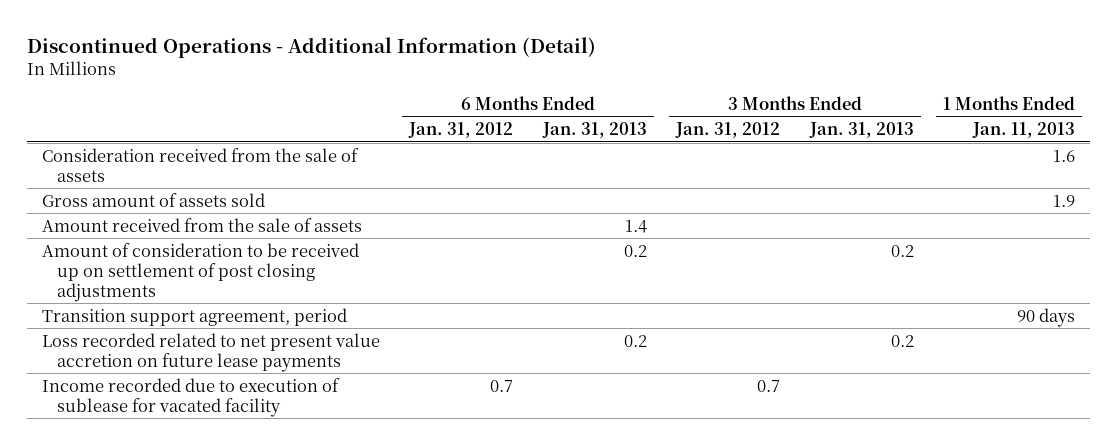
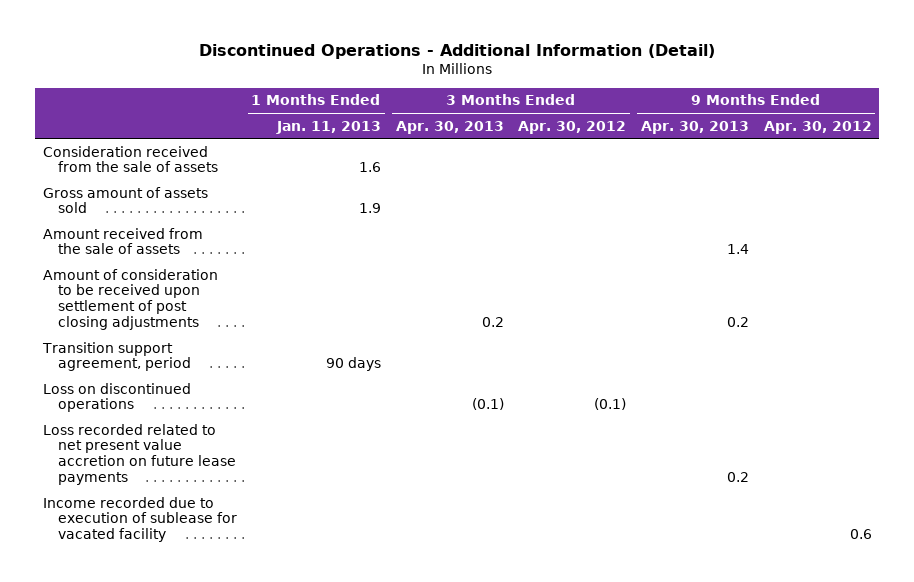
- | 6 Months Ended Jan. 31, 2012 | 6 Months Ended Jan. 31, 2013 | 3 Months Ended Jan. 31, 2012 | 3 Months Ended Jan. 31, 2013 | 1 Months Ended Jan. 11, 2013
+ | 1 Months Ended Jan. 11, 2013 | 3 Months Ended Apr. 30, 2013 | 3 Months Ended Apr. 30, 2012 | 9 Months Ended Apr. 30, 2013 | 9 Months Ended Apr. 30, 2012
- Amount of consideration to be received up on settlement of post closing adjustments | | 0.2 | | 0.2 |
+ Amount of consideration to be received upon settlement of post closing adjustments | | 0.2 | | 0.2 |
+ Loss on discontinued operations | | (0.1) | (0.1) | |

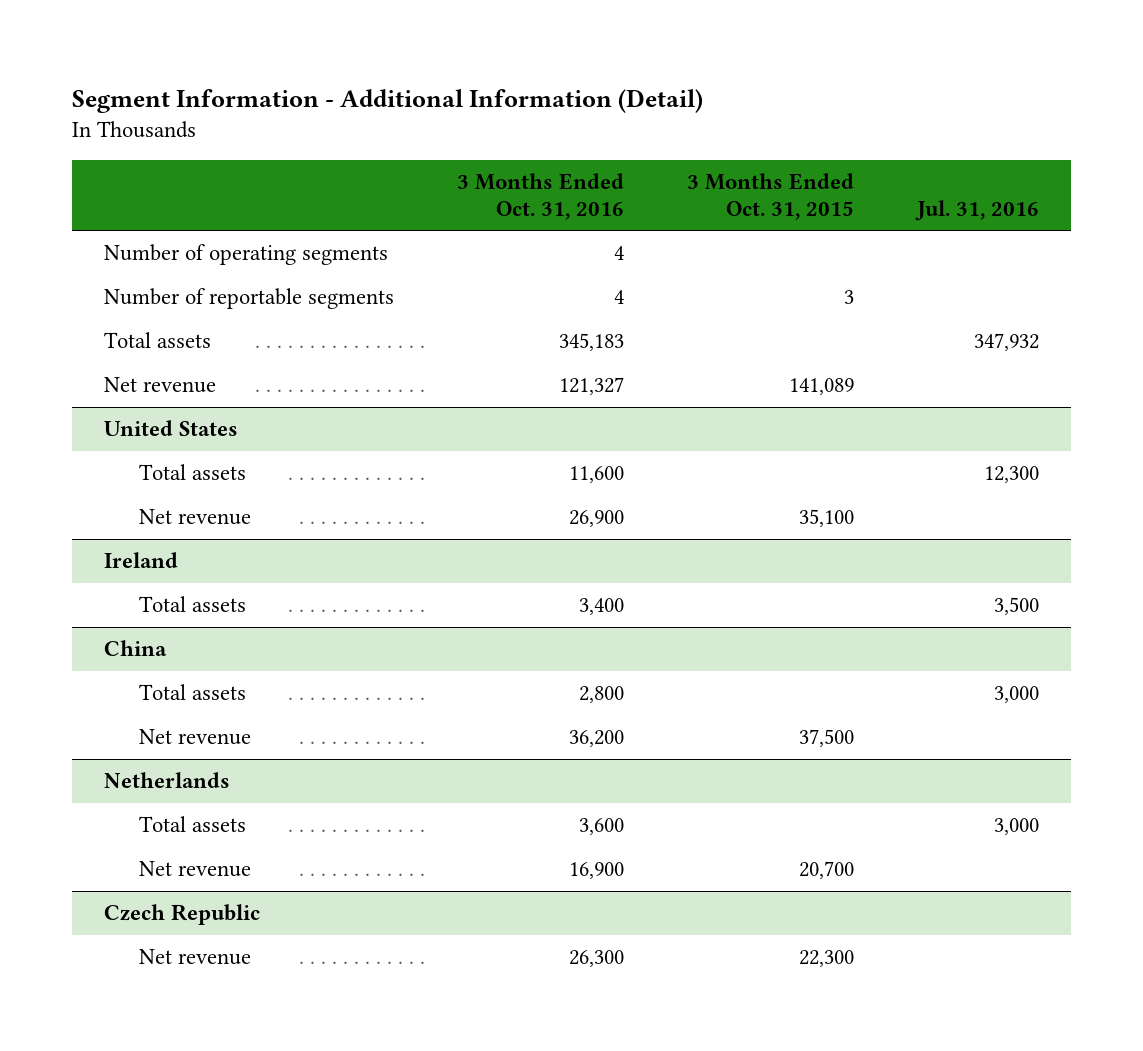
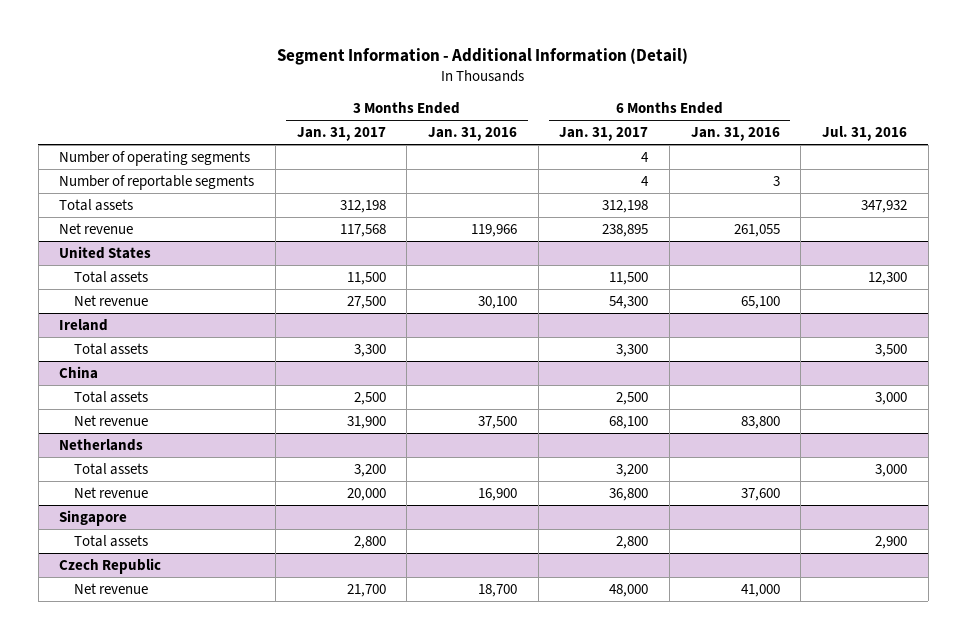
- | 3 Months Ended Oct. 31, 2016 | 3 Months Ended Oct. 31, 2015 | Jul. 31, 2016
+ | 3 Months Ended Jan. 31, 2017 | 3 Months Ended Jan. 31, 2016 | 6 Months Ended Jan. 31, 2017 | 6 Months Ended Jan. 31, 2016 | Jul. 31, 2016
+ Singapore
+ Total assets | 2,800 | | 2,800 | | 2,900

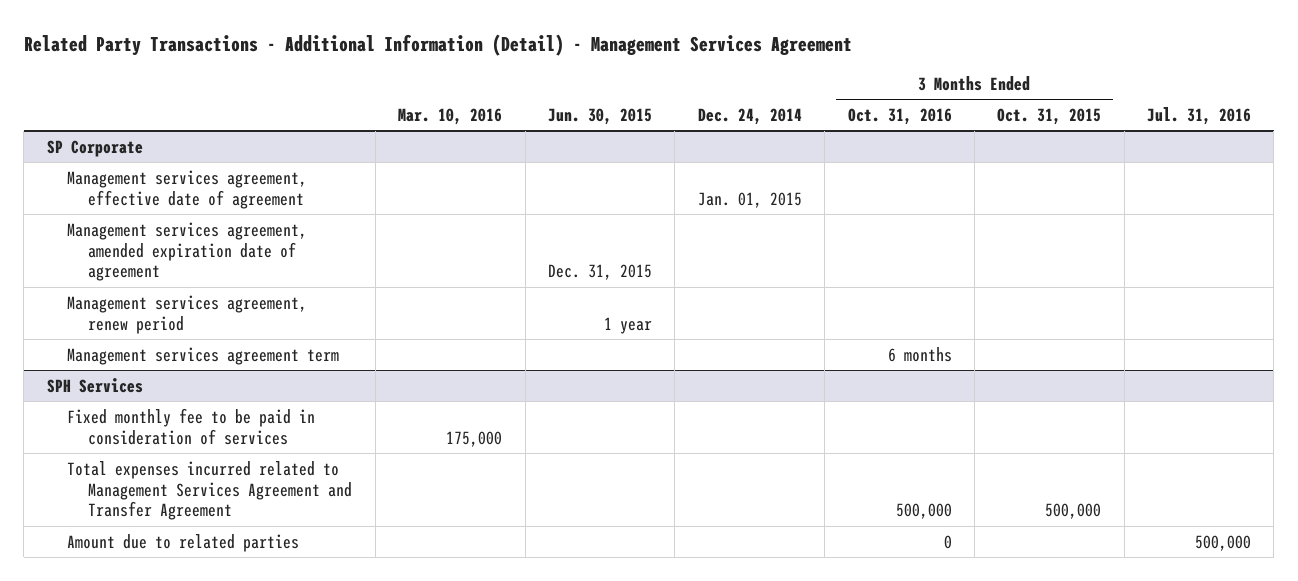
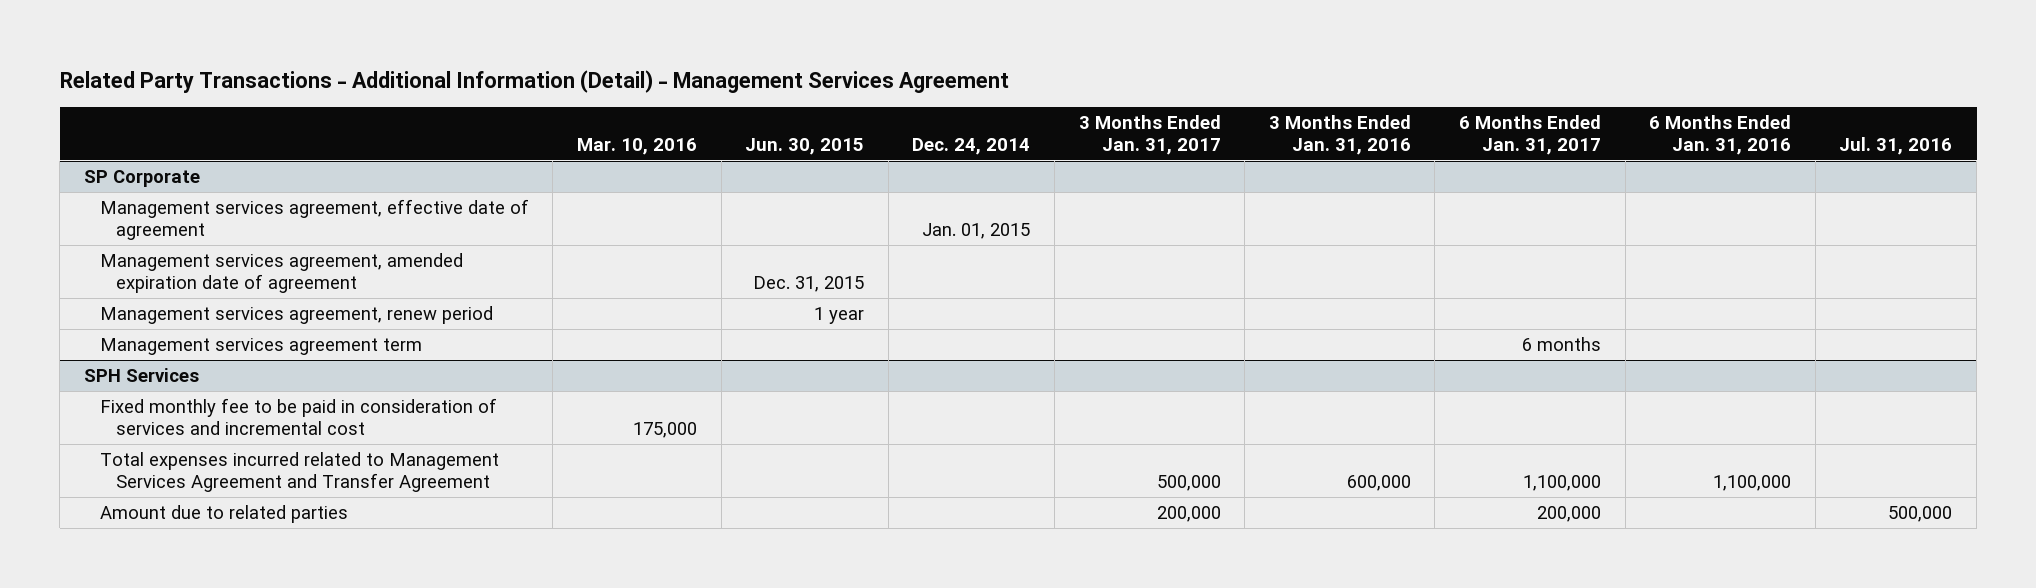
- | Mar. 10, 2016 | Jun. 30, 2015 | Dec. 24, 2014 | 3 Months Ended Oct. 31, 2016 | 3 Months Ended Oct. 31, 2015 | Jul. 31, 2016
+ | Mar. 10, 2016 | Jun. 30, 2015 | Dec. 24, 2014 | 3 Months Ended Jan. 31, 2017 | 3 Months Ended Jan. 31, 2016 | 6 Months Ended Jan. 31, 2017 | 6 Months Ended Jan. 31, 2016 | Jul. 31, 2016
@ SPH Services
- Fixed monthly fee to be paid in consideration of services | 175,000 | | | | |
+ Fixed monthly fee to be paid in consideration of services and incremental cost | 175,000 | | | | | | |

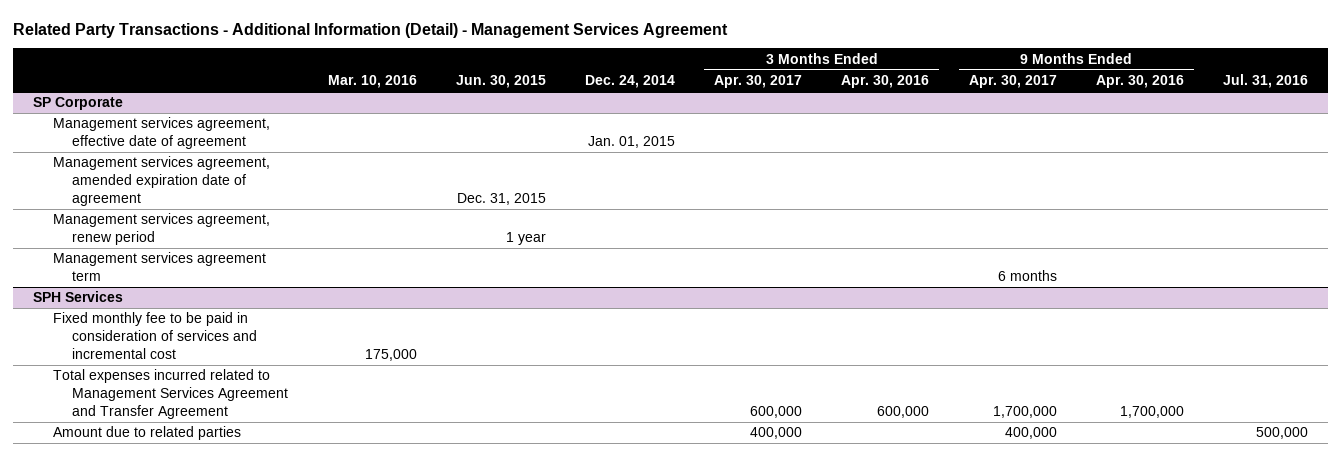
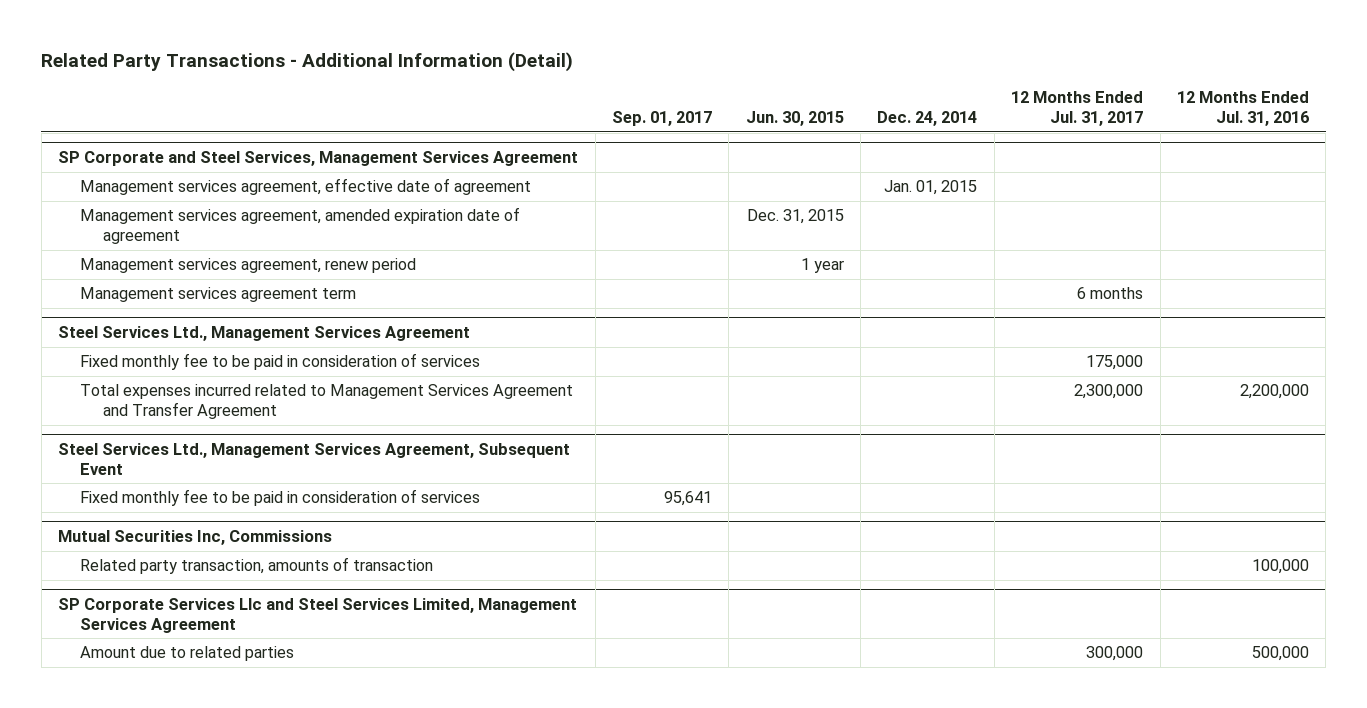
- Related Party Transactions - Additional Information (Detail) - Management Services Agreement
+ Related Party Transactions - Additional Information (Detail)
- | Mar. 10, 2016 | Jun. 30, 2015 | Dec. 24, 2014 | 3 Months Ended Apr. 30, 2017 | 3 Months Ended Apr. 30, 2016 | 9 Months Ended Apr. 30, 2017 | 9 Months Ended Apr. 30, 2016 | Jul. 31, 2016
+ | Sep. 01, 2017 | Jun. 30, 2015 | Dec. 24, 2014 | 12 Months Ended Jul. 31, 2017 | 12 Months Ended Jul. 31, 2016
- SP Corporate
+ SP Corporate and Steel Services, Management Services Agreement
- SPH Services
- Fixed monthly fee to be paid in consideration of services and incremental cost | 175,000 | | | | | | |
- Total expenses incurred related to Management Services Agreement and Transfer Agreement | | | | 600,000 | 600,000 | 1,700,000 | 1,700,000 |
- Amount due to related parties | | | | 400,000 | | 400,000 | | 500,000
+ Steel Services Ltd., Management Services Agreement
+ Fixed monthly fee to be paid in consideration of services | | | | 175,000 |
+ Total expenses incurred related to Management Services Agreement and Transfer Agreement | | | | 2,300,000 | 2,200,000
+ Steel Services Ltd., Management Services Agreement, Subsequent Event
+ Fixed monthly fee to be paid in consideration of services | 95,641 | | | |
+ Mutual Securities Inc, Commissions
+ Related party transaction, amounts of transaction | | | | | 100,000
+ SP Corporate Services Llc and Steel Services Limited, Management Services Agreement
+ Amount due to related parties | | | | 300,000 | 500,000

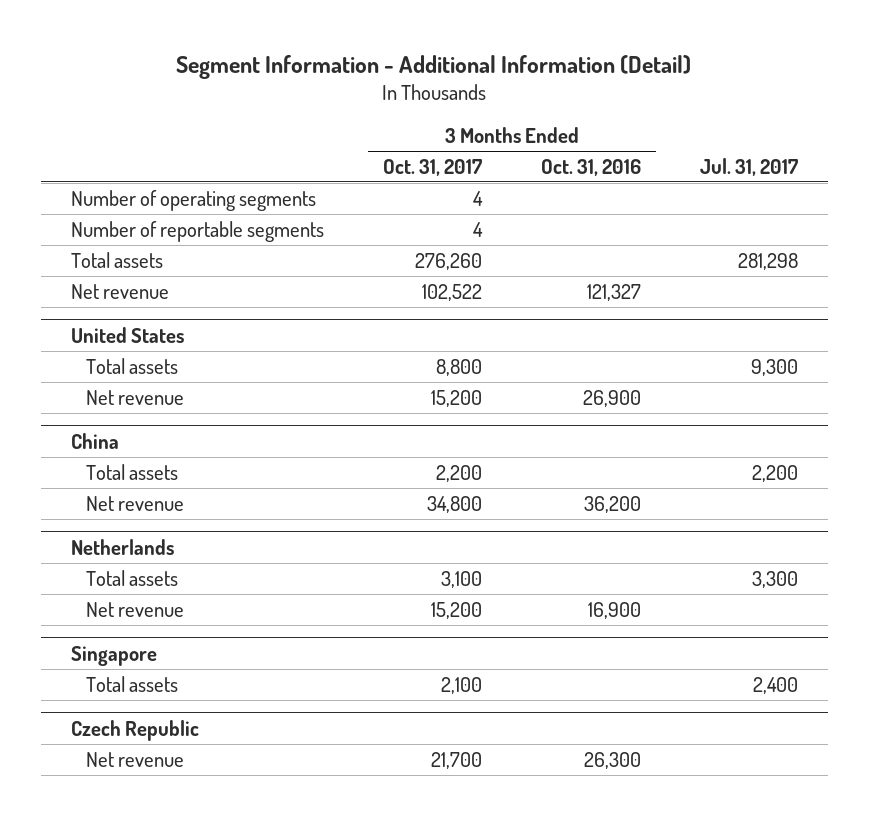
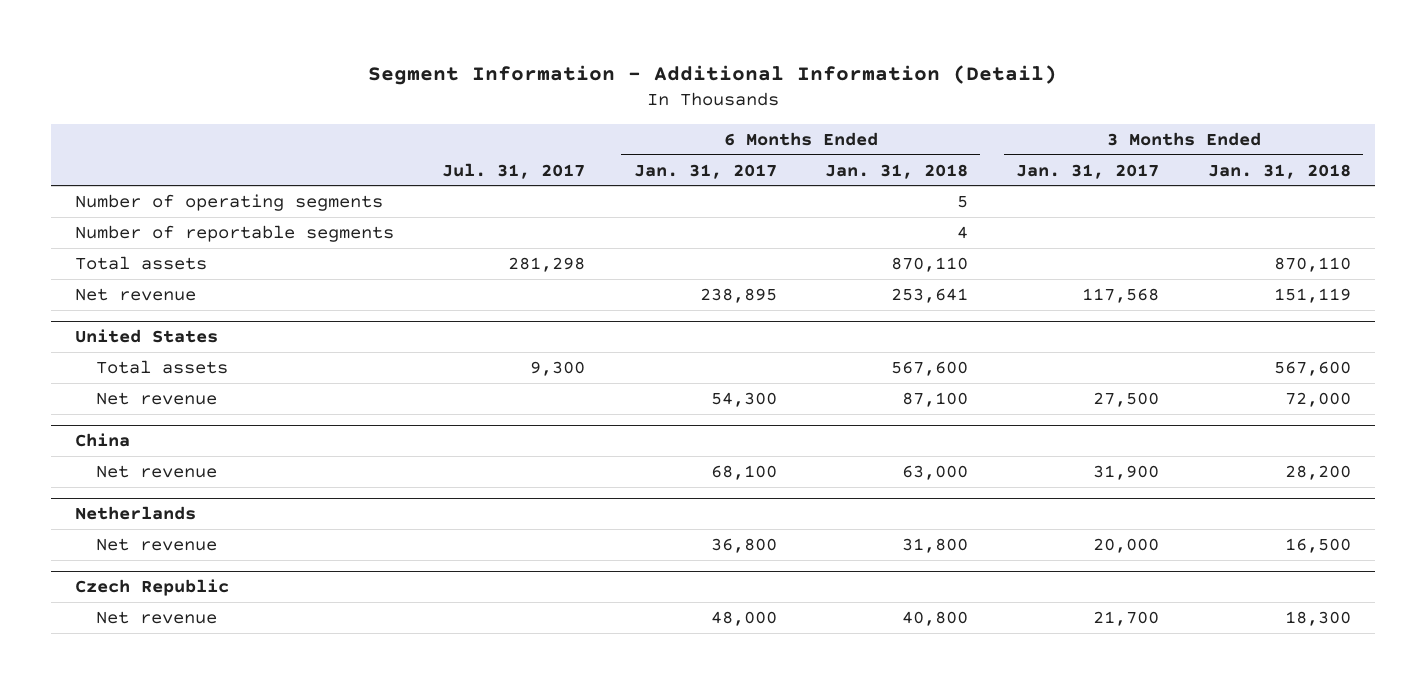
- | 3 Months Ended Oct. 31, 2017 | 3 Months Ended Oct. 31, 2016 | Jul. 31, 2017
+ | Jul. 31, 2017 | 6 Months Ended Jan. 31, 2017 | 6 Months Ended Jan. 31, 2018 | 3 Months Ended Jan. 31, 2017 | 3 Months Ended Jan. 31, 2018
@ China
- Total assets | 2,200 | | 2,200
@ Netherlands
- Total assets | 3,100 | | 3,300
- Singapore
- Total assets | 2,100 | | 2,400

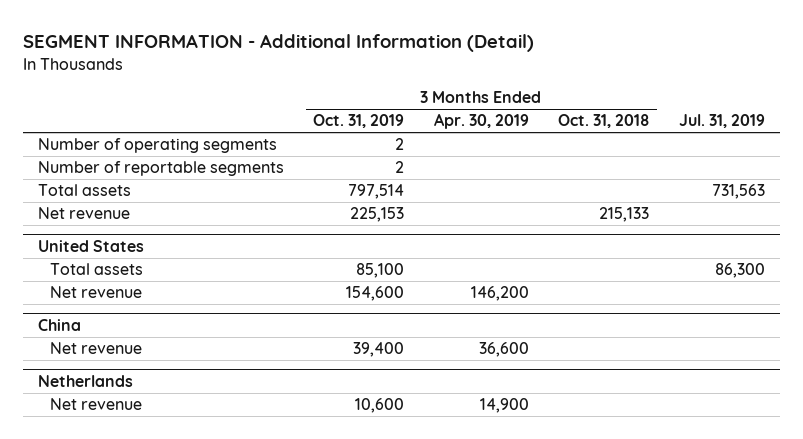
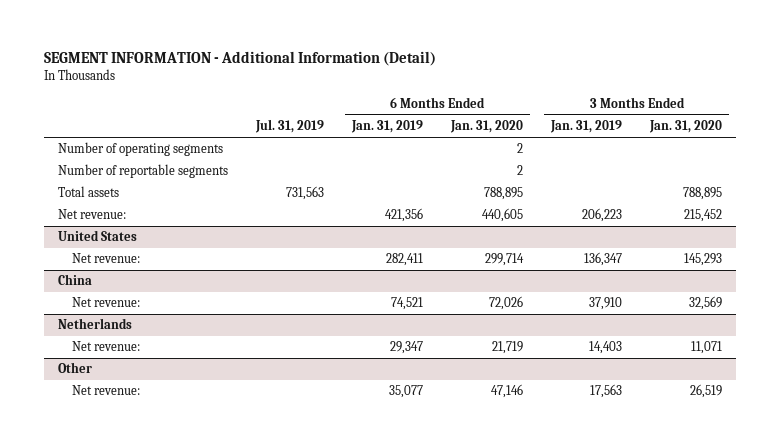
- | 3 Months Ended Oct. 31, 2019 | 3 Months Ended Apr. 30, 2019 | 3 Months Ended Oct. 31, 2018 | Jul. 31, 2019
+ | Jul. 31, 2019 | 6 Months Ended Jan. 31, 2019 | 6 Months Ended Jan. 31, 2020 | 3 Months Ended Jan. 31, 2019 | 3 Months Ended Jan. 31, 2020
- Net revenue | 225,153 | | 215,133 |
+ Net revenue: | | 421,356 | 440,605 | 206,223 | 215,452
@ United States
- Total assets | 85,100 | | | 86,300
- Net revenue | 154,600 | 146,200 | |
+ Net revenue: | | 282,411 | 299,714 | 136,347 | 145,293
@ China
- Net revenue | 39,400 | 36,600 | |
+ Net revenue: | | 74,521 | 72,026 | 37,910 | 32,569
@ Netherlands
- Net revenue | 10,600 | 14,900 | |
+ Net revenue: | | 29,347 | 21,719 | 14,403 | 11,071
+ Other
+ Net revenue: | | 35,077 | 47,146 | 17,563 | 26,519

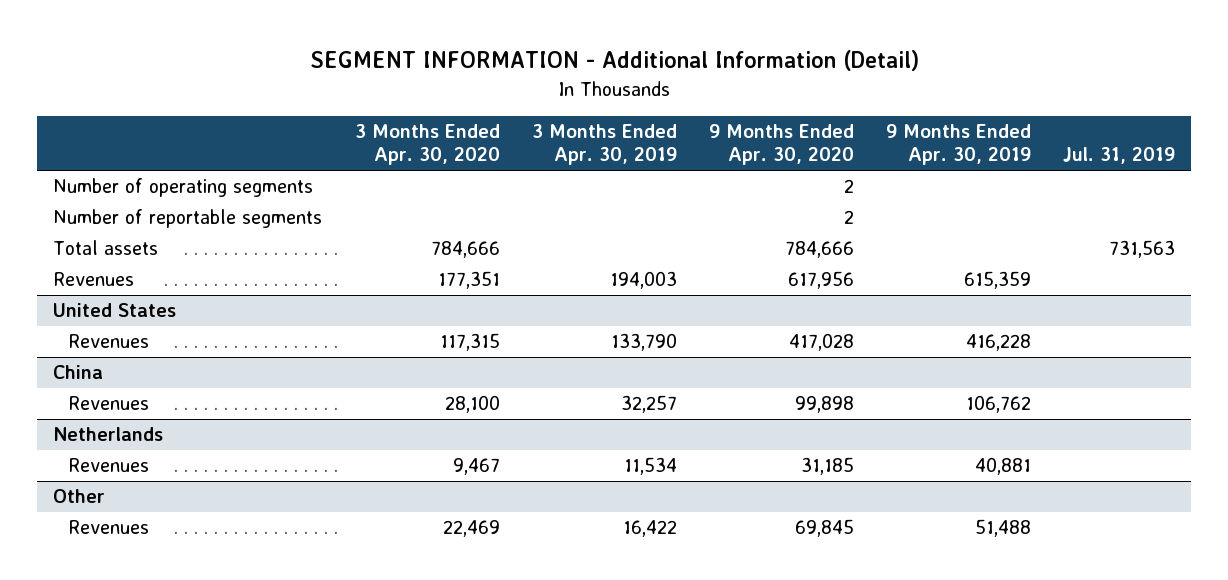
- | Jul. 31, 2019 | 6 Months Ended Jan. 31, 2019 | 6 Months Ended Jan. 31, 2020 | 3 Months Ended Jan. 31, 2019 | 3 Months Ended Jan. 31, 2020
+ | 3 Months Ended Apr. 30, 2020 | 3 Months Ended Apr. 30, 2019 | 9 Months Ended Apr. 30, 2020 | 9 Months Ended Apr. 30, 2019 | Jul. 31, 2019
- Net revenue: | | 421,356 | 440,605 | 206,223 | 215,452
+ Revenues | 177,351 | 194,003 | 617,956 | 615,359 |
@ United States
- Net revenue: | | 282,411 | 299,714 | 136,347 | 145,293
+ Revenues | 117,315 | 133,790 | 417,028 | 416,228 |
@ China
- Net revenue: | | 74,521 | 72,026 | 37,910 | 32,569
+ Revenues | 28,100 | 32,257 | 99,898 | 106,762 |
@ Netherlands
- Net revenue: | | 29,347 | 21,719 | 14,403 | 11,071
+ Revenues | 9,467 | 11,534 | 31,185 | 40,881 |
@ Other
- Net revenue: | | 35,077 | 47,146 | 17,563 | 26,519
+ Revenues | 22,469 | 16,422 | 69,845 | 51,488 |

